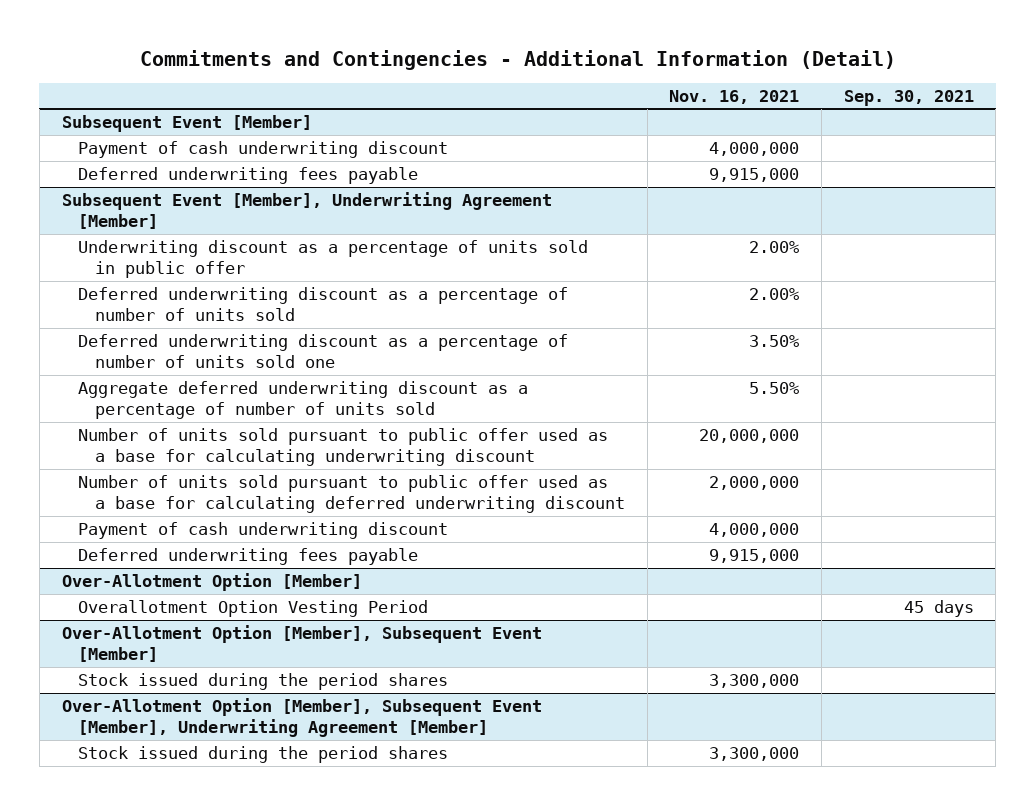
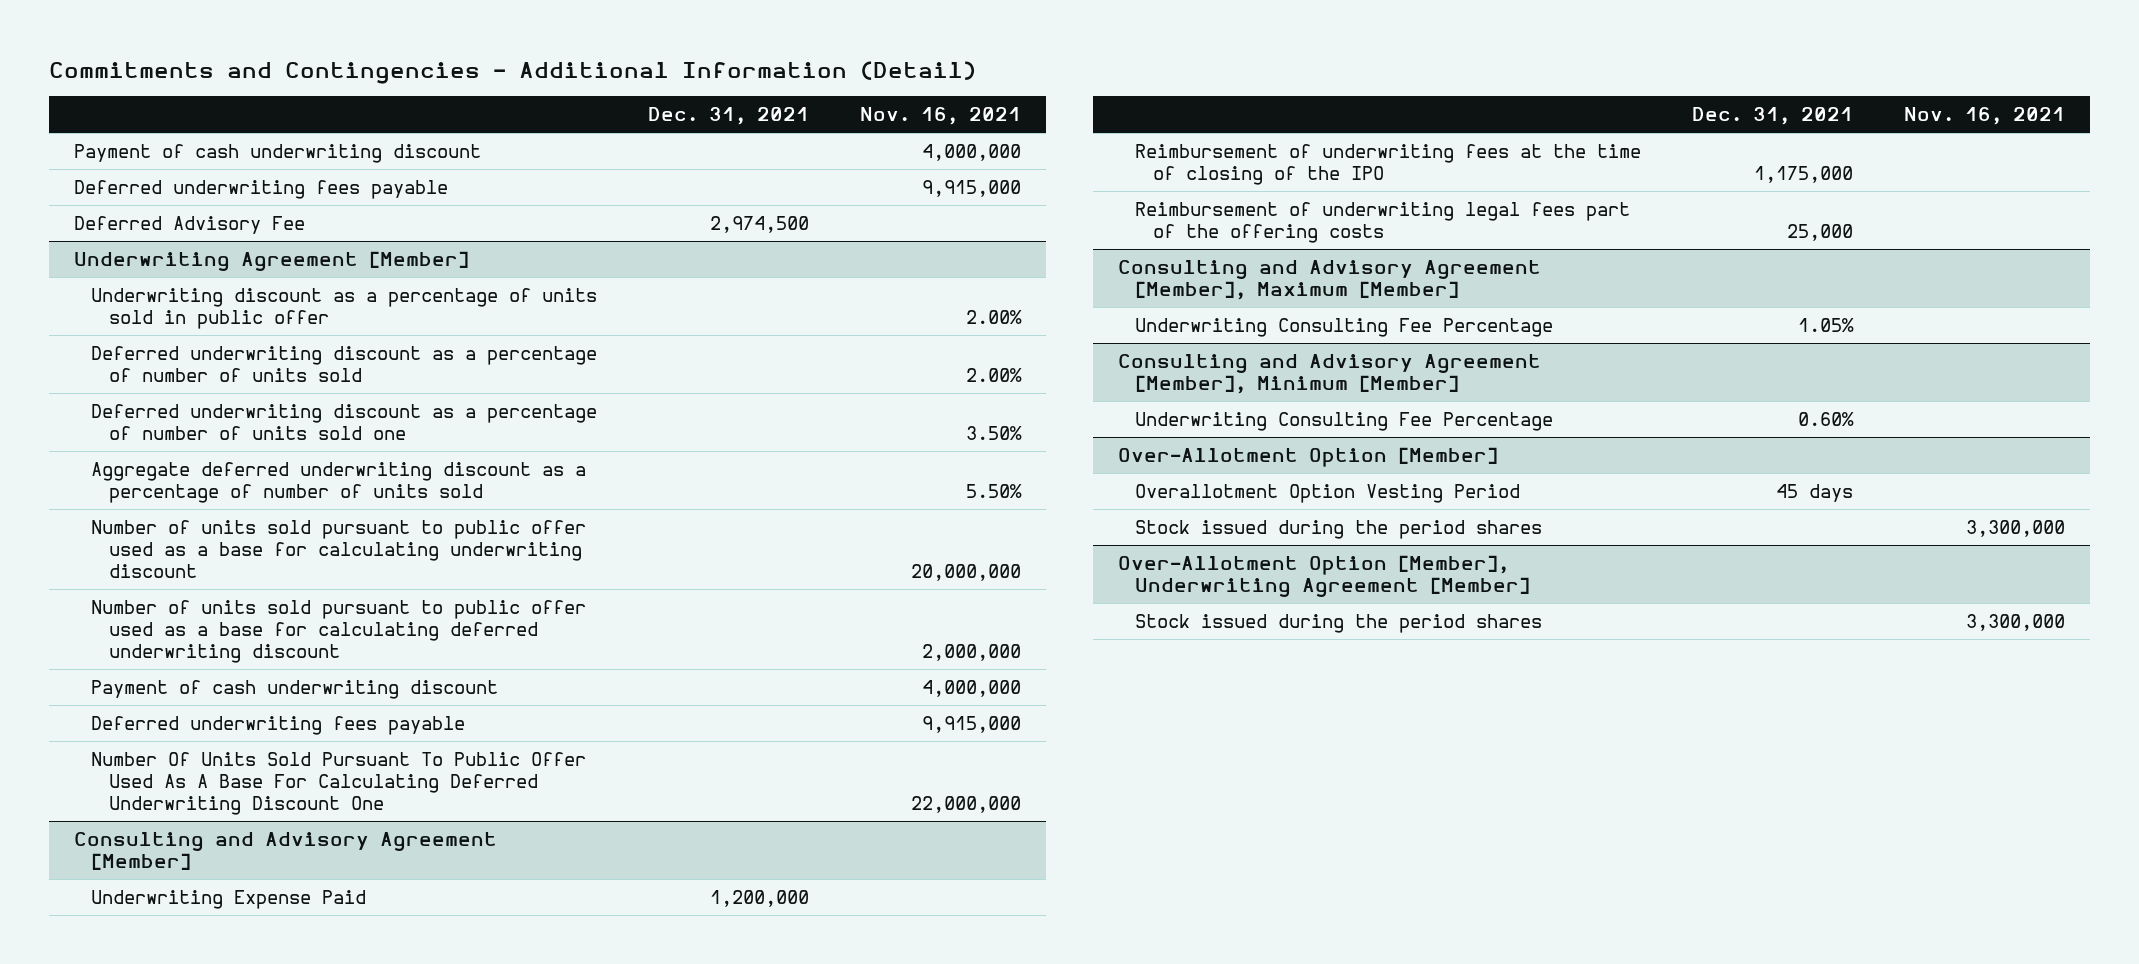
- | Nov. 16, 2021 | Sep. 30, 2021
+ | Dec. 31, 2021 | Nov. 16, 2021
- Subsequent Event [Member]
- Subsequent Event [Member], Underwriting Agreement [Member]
+ Deferred Advisory Fee | 2,974,500 |
+ Underwriting Agreement [Member]
+ Number Of Units Sold Pursuant To Public Offer Used As A Base For Calculating Deferred Underwriting Discount One | | 22,000,000
+ Consulting and Advisory Agreement [Member]
+ Underwriting Expense Paid | 1,200,000 |
+ Reimbursement of underwriting fees at the time of closing of the IPO | 1,175,000 |
+ Reimbursement of underwriting legal fees part of the offering costs | 25,000 |
+ Consulting and Advisory Agreement [Member], Maximum [Member]
+ Underwriting Consulting Fee Percentage | 1.05% |
+ Consulting and Advisory Agreement [Member], Minimum [Member]
+ Underwriting Consulting Fee Percentage | 0.60% |
- Over-Allotment Option [Member], Subsequent Event [Member]
- Over-Allotment Option [Member], Subsequent Event [Member], Underwriting Agreement [Member]
+ Over-Allotment Option [Member], Underwriting Agreement [Member]

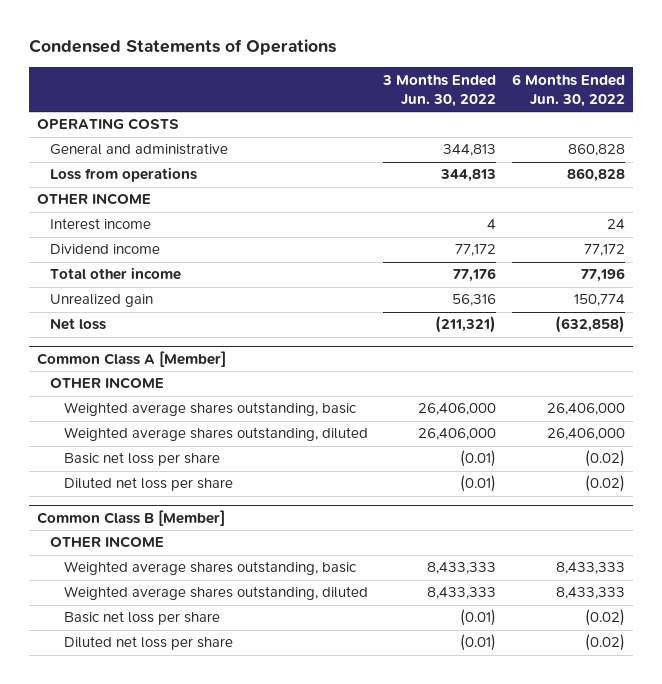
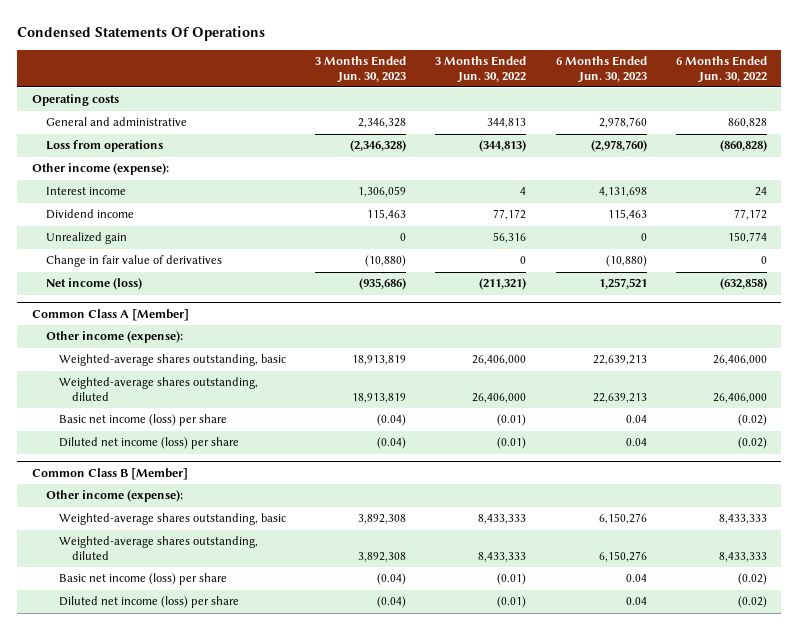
- Condensed Statements of Operations
+ Condensed Statements Of Operations
- | 3 Months Ended Jun. 30, 2022 | 6 Months Ended Jun. 30, 2022
+ | 3 Months Ended Jun. 30, 2023 | 3 Months Ended Jun. 30, 2022 | 6 Months Ended Jun. 30, 2023 | 6 Months Ended Jun. 30, 2022
- OPERATING COSTS
+ Operating costs
- Loss from operations | 344,813 | 860,828
- OTHER INCOME
+ Loss from operations | (2,346,328) | (344,813) | (2,978,760) | (860,828)
+ Other income (expense):
- Total other income | 77,176 | 77,196
- Net loss | (211,321) | (632,858)
+ Change in fair value of derivatives | (10,880) | 0 | (10,880) | 0
+ Net income (loss) | (935,686) | (211,321) | 1,257,521 | (632,858)
@ Common Class A [Member]
- OTHER INCOME
- Weighted average shares outstanding, basic | 26,406,000 | 26,406,000
- Weighted average shares outstanding, diluted | 26,406,000 | 26,406,000
- Basic net loss per share | (0.01) | (0.02)
- Diluted net loss per share | (0.01) | (0.02)
+ Other income (expense):
+ Weighted-average shares outstanding, basic | 18,913,819 | 26,406,000 | 22,639,213 | 26,406,000
+ Weighted-average shares outstanding, diluted | 18,913,819 | 26,406,000 | 22,639,213 | 26,406,000
+ Basic net income (loss) per share | (0.04) | (0.01) | 0.04 | (0.02)
+ Diluted net income (loss) per share | (0.04) | (0.01) | 0.04 | (0.02)
@ Common Class B [Member]
- OTHER INCOME
- Weighted average shares outstanding, basic | 8,433,333 | 8,433,333
- Weighted average shares outstanding, diluted | 8,433,333 | 8,433,333
- Basic net loss per share | (0.01) | (0.02)
- Diluted net loss per share | (0.01) | (0.02)
+ Other income (expense):
+ Weighted-average shares outstanding, basic | 3,892,308 | 8,433,333 | 6,150,276 | 8,433,333
+ Weighted-average shares outstanding, diluted | 3,892,308 | 8,433,333 | 6,150,276 | 8,433,333
+ Basic net income (loss) per share | (0.04) | (0.01) | 0.04 | (0.02)
+ Diluted net income (loss) per share | (0.04) | (0.01) | 0.04 | (0.02)

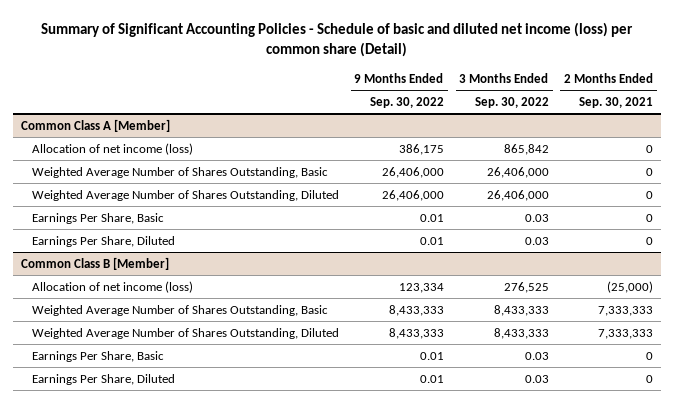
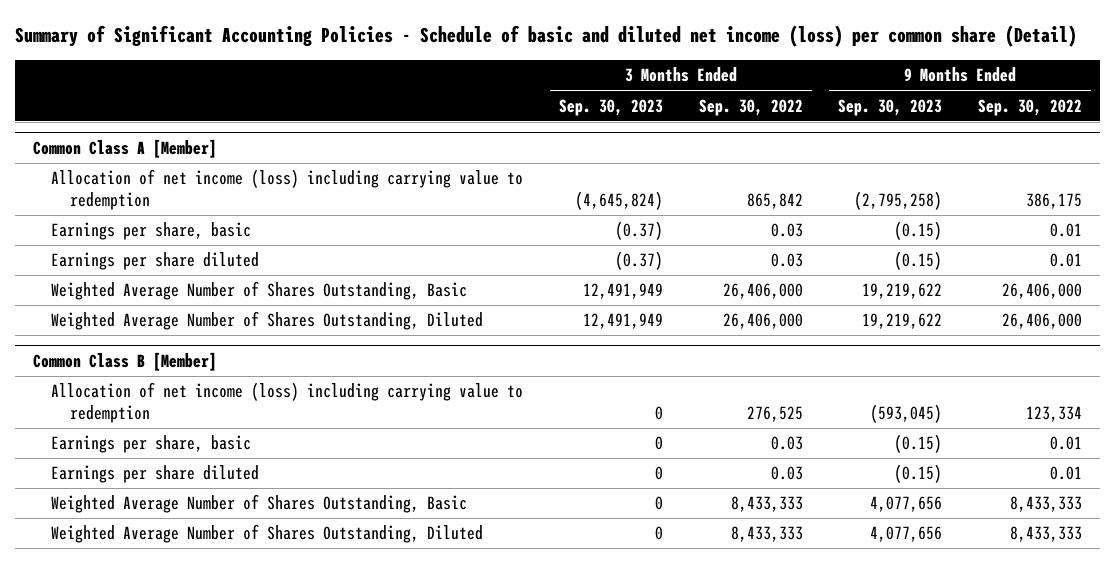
- | 9 Months Ended Sep. 30, 2022 | 3 Months Ended Sep. 30, 2022 | 2 Months Ended Sep. 30, 2021
+ | 3 Months Ended Sep. 30, 2023 | 3 Months Ended Sep. 30, 2022 | 9 Months Ended Sep. 30, 2023 | 9 Months Ended Sep. 30, 2022
@ Common Class A [Member]
- Allocation of net income (loss) | 386,175 | 865,842 | 0
+ Allocation of net income (loss) including carrying value to redemption | (4,645,824) | 865,842 | (2,795,258) | 386,175
+ Earnings per share, basic | (0.37) | 0.03 | (0.15) | 0.01
+ Earnings per share diluted | (0.37) | 0.03 | (0.15) | 0.01
- Earnings Per Share, Basic | 0.01 | 0.03 | 0
- Earnings Per Share, Diluted | 0.01 | 0.03 | 0
@ Common Class B [Member]
- Allocation of net income (loss) | 123,334 | 276,525 | (25,000)
+ Allocation of net income (loss) including carrying value to redemption | 0 | 276,525 | (593,045) | 123,334
+ Earnings per share, basic | 0 | 0.03 | (0.15) | 0.01
+ Earnings per share diluted | 0 | 0.03 | (0.15) | 0.01
- Earnings Per Share, Basic | 0.01 | 0.03 | 0
- Earnings Per Share, Diluted | 0.01 | 0.03 | 0

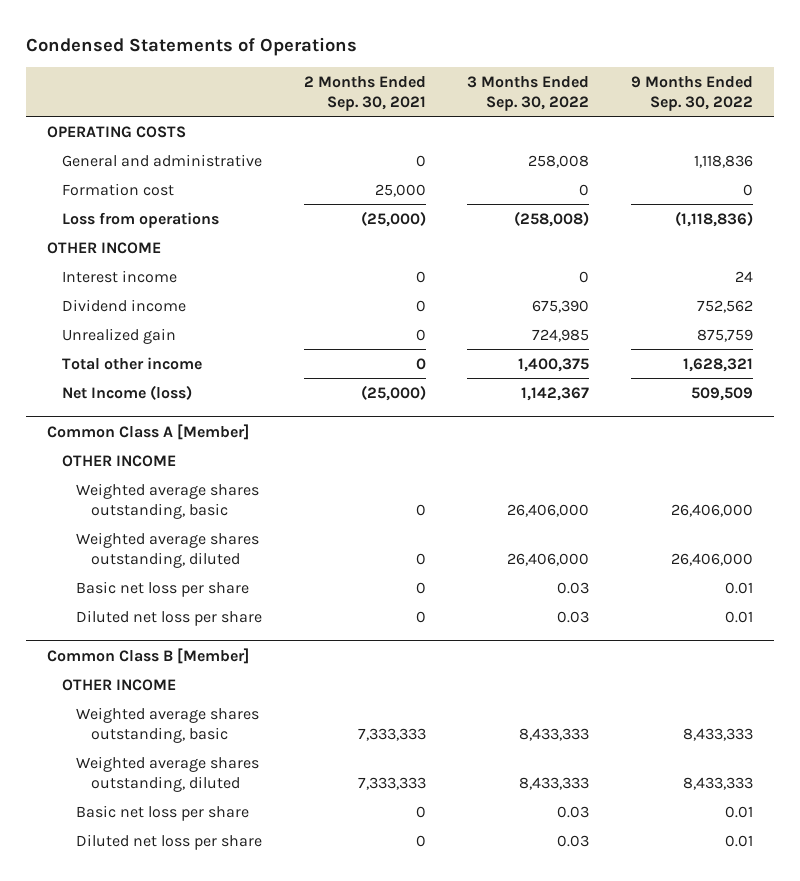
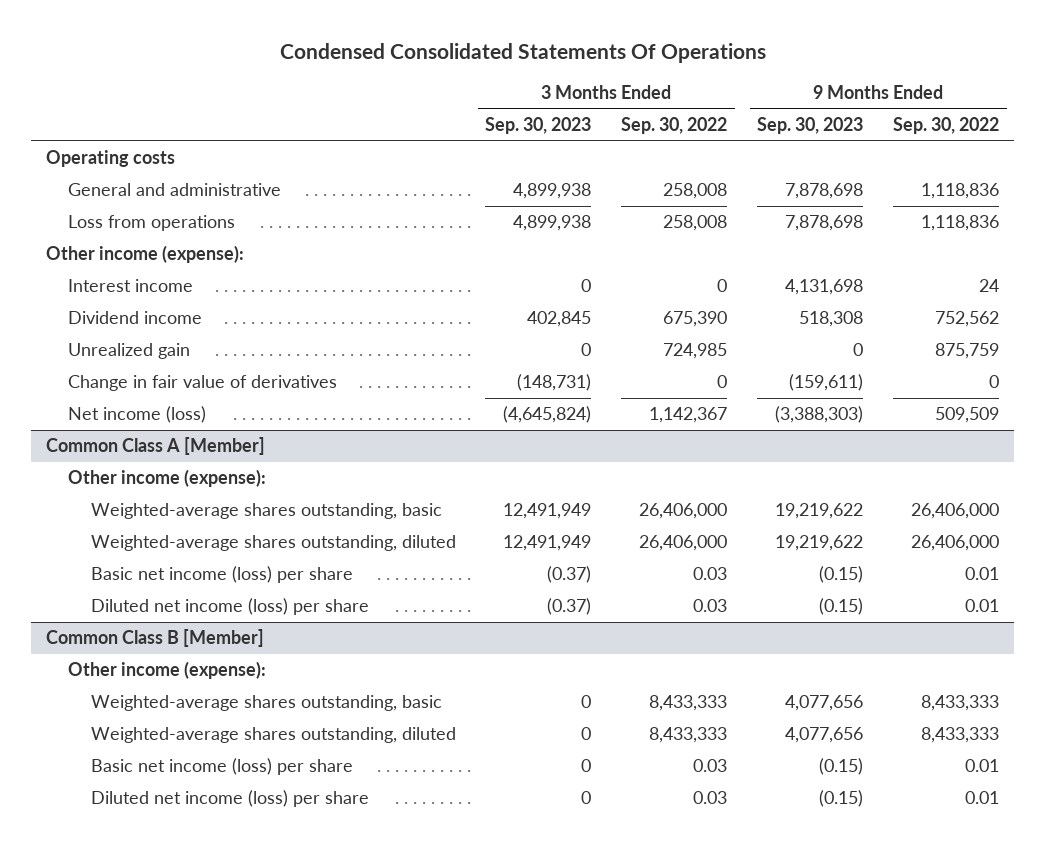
- Condensed Statements of Operations
+ Condensed Consolidated Statements Of Operations
- | 2 Months Ended Sep. 30, 2021 | 3 Months Ended Sep. 30, 2022 | 9 Months Ended Sep. 30, 2022
+ | 3 Months Ended Sep. 30, 2023 | 3 Months Ended Sep. 30, 2022 | 9 Months Ended Sep. 30, 2023 | 9 Months Ended Sep. 30, 2022
- OPERATING COSTS
+ Operating costs
- Formation cost | 25,000 | 0 | 0
- Loss from operations | (25,000) | (258,008) | (1,118,836)
- OTHER INCOME
+ Loss from operations | 4,899,938 | 258,008 | 7,878,698 | 1,118,836
+ Other income (expense):
- Total other income | 0 | 1,400,375 | 1,628,321
- Net Income (loss) | (25,000) | 1,142,367 | 509,509
+ Change in fair value of derivatives | (148,731) | 0 | (159,611) | 0
+ Net income (loss) | (4,645,824) | 1,142,367 | (3,388,303) | 509,509
@ Common Class A [Member]
- OTHER INCOME
- Weighted average shares outstanding, basic | 0 | 26,406,000 | 26,406,000
- Weighted average shares outstanding, diluted | 0 | 26,406,000 | 26,406,000
- Basic net loss per share | 0 | 0.03 | 0.01
- Diluted net loss per share | 0 | 0.03 | 0.01
+ Other income (expense):
+ Weighted-average shares outstanding, basic | 12,491,949 | 26,406,000 | 19,219,622 | 26,406,000
+ Weighted-average shares outstanding, diluted | 12,491,949 | 26,406,000 | 19,219,622 | 26,406,000
+ Basic net income (loss) per share | (0.37) | 0.03 | (0.15) | 0.01
+ Diluted net income (loss) per share | (0.37) | 0.03 | (0.15) | 0.01
@ Common Class B [Member]
- OTHER INCOME
- Weighted average shares outstanding, basic | 7,333,333 | 8,433,333 | 8,433,333
- Weighted average shares outstanding, diluted | 7,333,333 | 8,433,333 | 8,433,333
- Basic net loss per share | 0 | 0.03 | 0.01
- Diluted net loss per share | 0 | 0.03 | 0.01
+ Other income (expense):
+ Weighted-average shares outstanding, basic | 0 | 8,433,333 | 4,077,656 | 8,433,333
+ Weighted-average shares outstanding, diluted | 0 | 8,433,333 | 4,077,656 | 8,433,333
+ Basic net income (loss) per share | 0 | 0.03 | (0.15) | 0.01
+ Diluted net income (loss) per share | 0 | 0.03 | (0.15) | 0.01

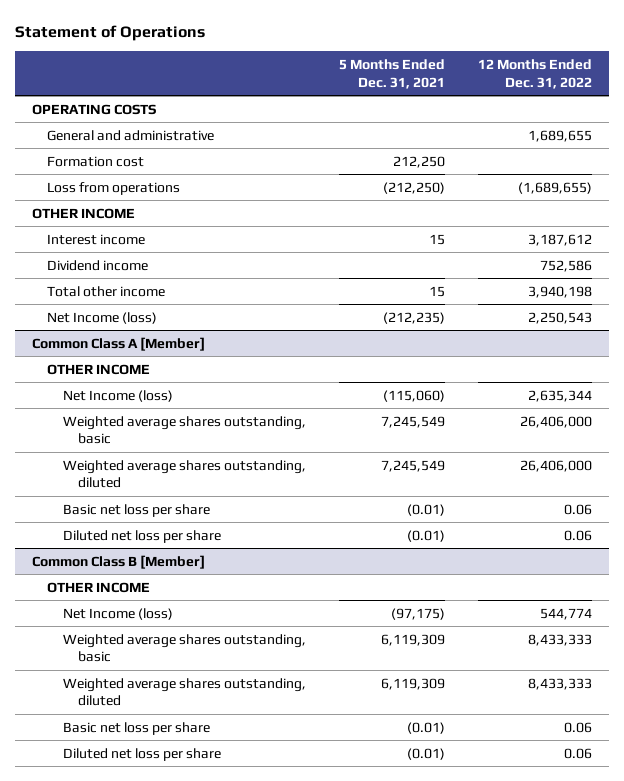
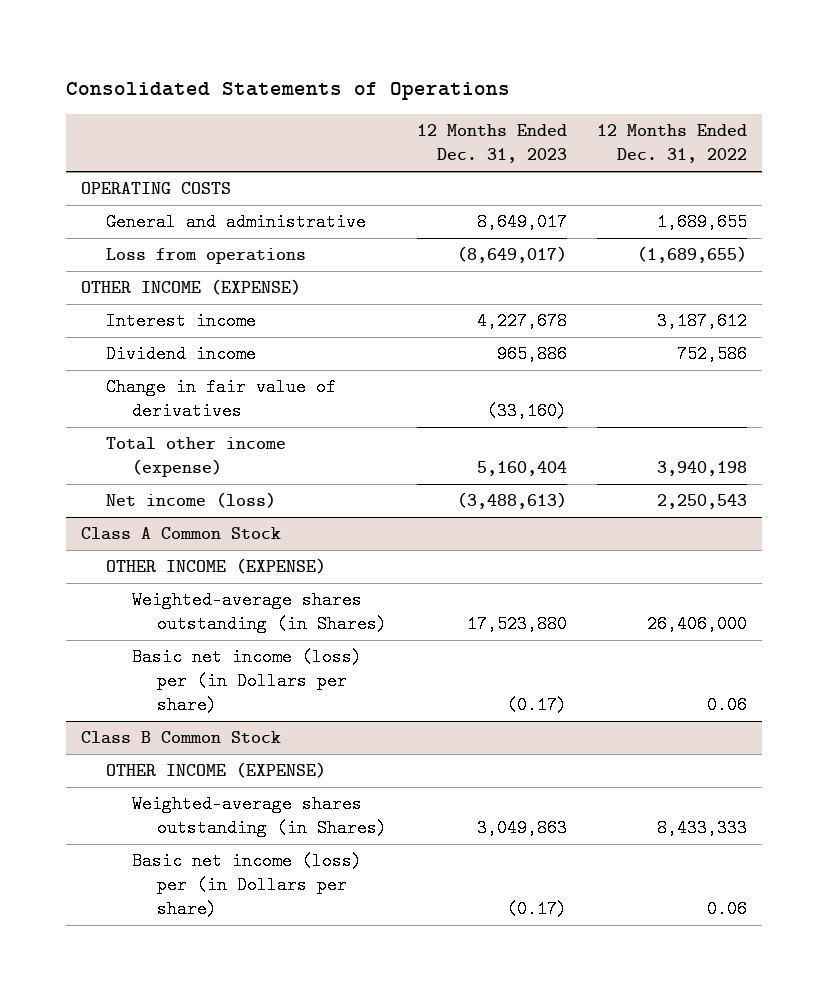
- Statement of Operations
+ Consolidated Statements of Operations
- | 5 Months Ended Dec. 31, 2021 | 12 Months Ended Dec. 31, 2022
+ | 12 Months Ended Dec. 31, 2023 | 12 Months Ended Dec. 31, 2022
- Formation cost | 212,250 |
- OTHER INCOME
+ OTHER INCOME (EXPENSE)
- Total other income | 15 | 3,940,198
- Net Income (loss) | (212,235) | 2,250,543
- Common Class A [Member]
- OTHER INCOME
- Net Income (loss) | (115,060) | 2,635,344
- Weighted average shares outstanding, basic | 7,245,549 | 26,406,000
- Weighted average shares outstanding, diluted | 7,245,549 | 26,406,000
- Basic net loss per share | (0.01) | 0.06
- Diluted net loss per share | (0.01) | 0.06
- Common Class B [Member]
- OTHER INCOME
- Net Income (loss) | (97,175) | 544,774
- Weighted average shares outstanding, basic | 6,119,309 | 8,433,333
- Weighted average shares outstanding, diluted | 6,119,309 | 8,433,333
- Basic net loss per share | (0.01) | 0.06
- Diluted net loss per share | (0.01) | 0.06
+ Change in fair value of derivatives | (33,160) |
+ Total other income (expense) | 5,160,404 | 3,940,198
+ Net income (loss) | (3,488,613) | 2,250,543
+ Class A Common Stock
+ OTHER INCOME (EXPENSE)
+ Weighted-average shares outstanding (in Shares) | 17,523,880 | 26,406,000
+ Basic net income (loss) per (in Dollars per share) | (0.17) | 0.06
+ Class B Common Stock
+ OTHER INCOME (EXPENSE)
+ Weighted-average shares outstanding (in Shares) | 3,049,863 | 8,433,333
+ Basic net income (loss) per (in Dollars per share) | (0.17) | 0.06

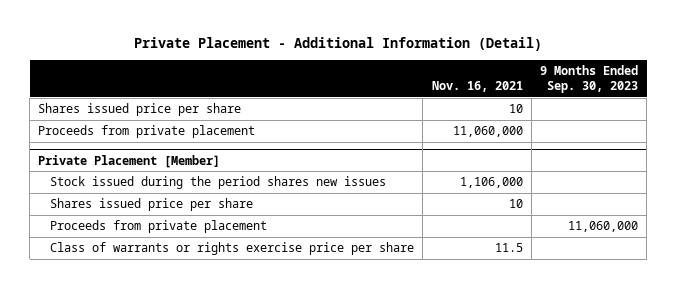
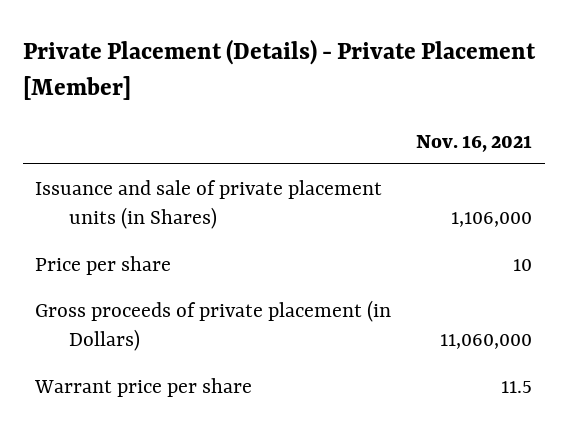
- Private Placement - Additional Information (Detail)
+ Private Placement (Details) - Private Placement [Member]
- | Nov. 16, 2021 | 9 Months Ended Sep. 30, 2023
+ | Nov. 16, 2021
- Shares issued price per share | 10 |
- Proceeds from private placement | 11,060,000 |
- Private Placement [Member]
- Stock issued during the period shares new issues | 1,106,000 |
- Shares issued price per share | 10 |
- Proceeds from private placement | | 11,060,000
- Class of warrants or rights exercise price per share | 11.5 |
+ Issuance and sale of private placement units (in Shares) | 1,106,000
+ Price per share | 10
+ Gross proceeds of private placement (in Dollars) | 11,060,000
+ Warrant price per share | 11.5

